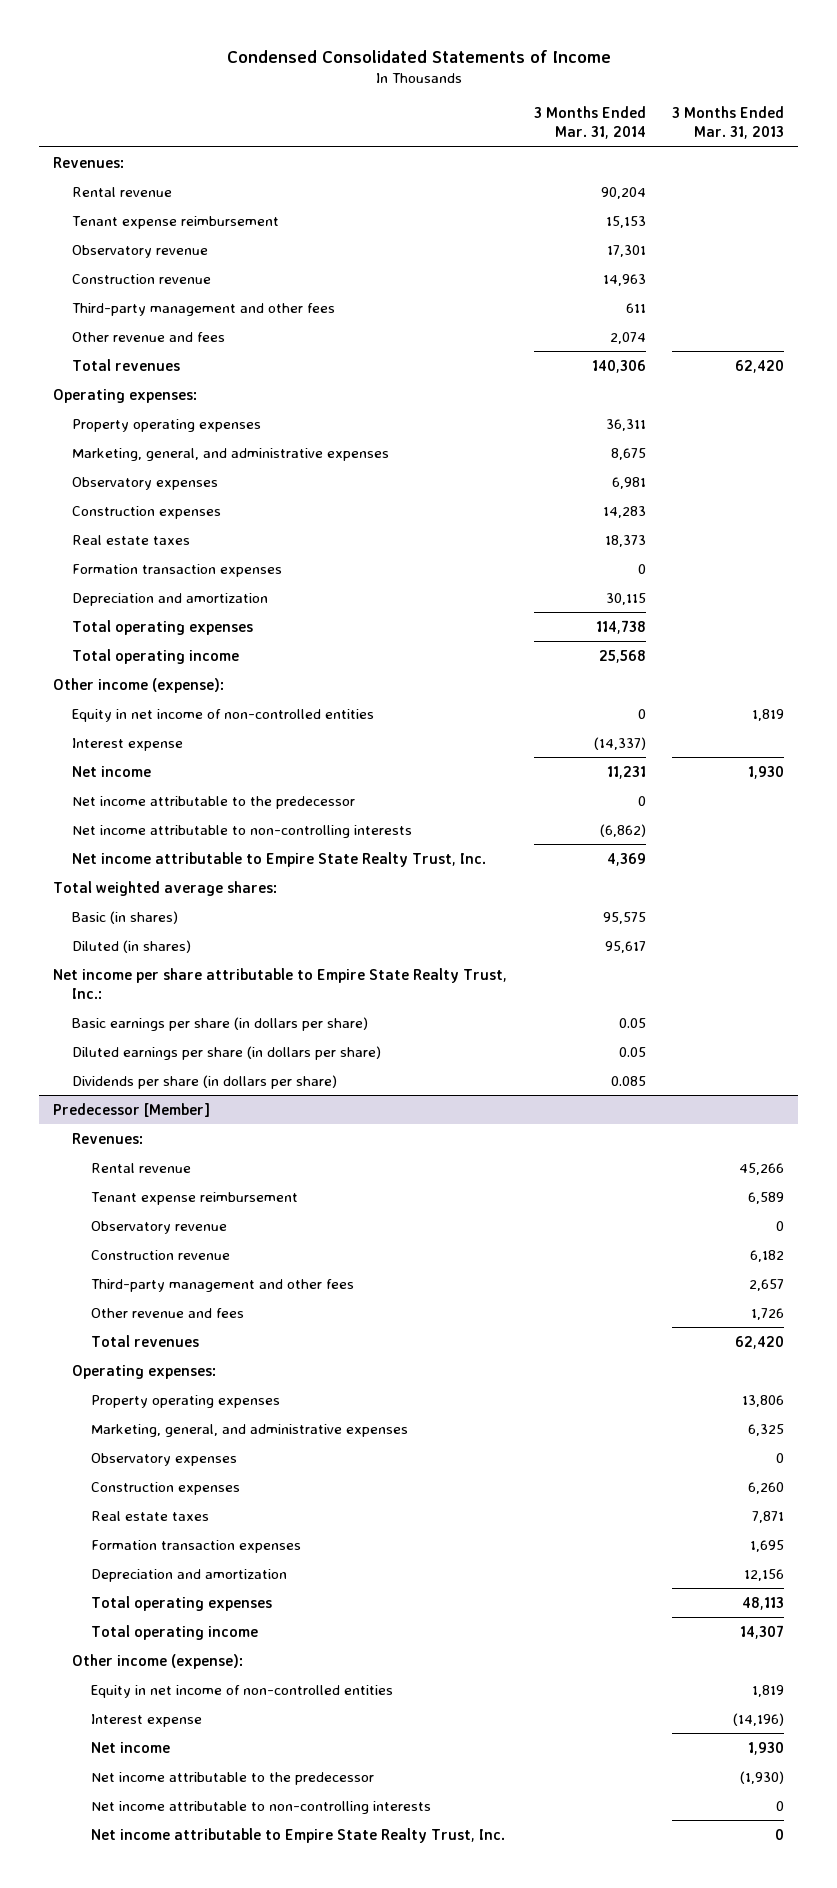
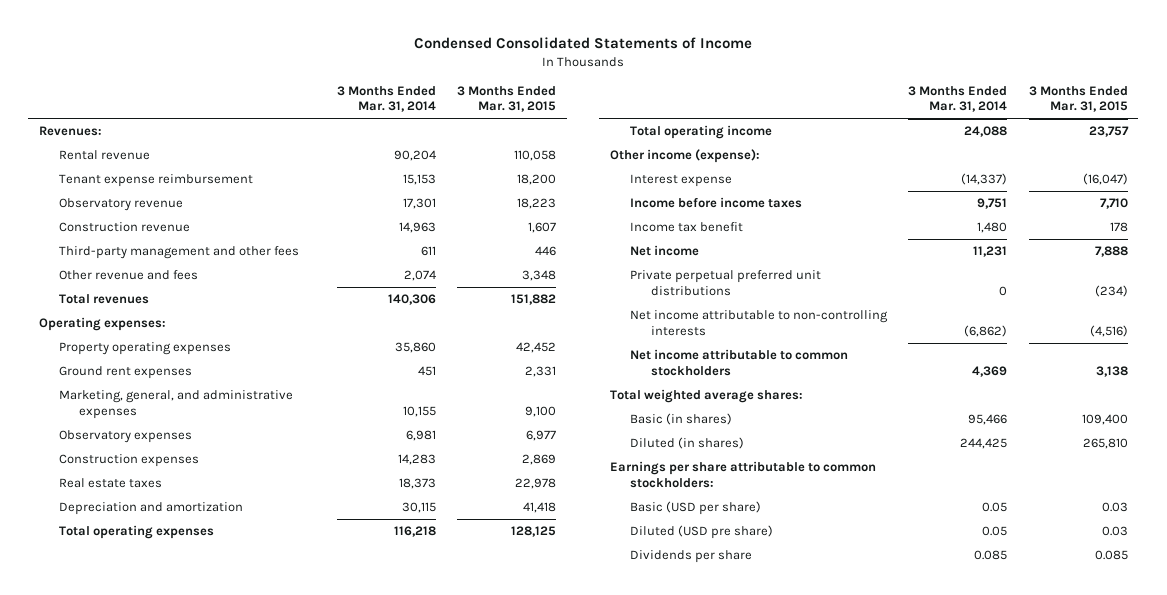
- | 3 Months Ended Mar. 31, 2014 | 3 Months Ended Mar. 31, 2013
+ | 3 Months Ended Mar. 31, 2014 | 3 Months Ended Mar. 31, 2015
- Property operating expenses | 36,311 |
- Marketing, general, and administrative expenses | 8,675 |
+ Property operating expenses | 35,860 | 42,452
+ Ground rent expenses | 451 | 2,331
+ Marketing, general, and administrative expenses | 10,155 | 9,100
- Formation transaction expenses | 0 |
- Total operating expenses | 114,738 |
- Total operating income | 25,568 |
+ Total operating expenses | 116,218 | 128,125
+ Total operating income | 24,088 | 23,757
- Equity in net income of non-controlled entities | 0 | 1,819
+ Income before income taxes | 9,751 | 7,710
+ Income tax benefit | 1,480 | 178
- Net income attributable to the predecessor | 0 |
+ Private perpetual preferred unit distributions | 0 | (234)
- Net income attributable to Empire State Realty Trust, Inc. | 4,369 |
+ Net income attributable to common stockholders | 4,369 | 3,138
- Basic (in shares) | 95,575 |
- Diluted (in shares) | 95,617 |
- Net income per share attributable to Empire State Realty Trust, Inc.:
- Basic earnings per share (in dollars per share) | 0.05 |
- Diluted earnings per share (in dollars per share) | 0.05 |
- Dividends per share (in dollars per share) | 0.085 |
- Predecessor [Member]
- Revenues:
- Rental revenue | | 45,266
- Tenant expense reimbursement | | 6,589
- Observatory revenue | | 0
- Construction revenue | | 6,182
- Third-party management and other fees | | 2,657
- Other revenue and fees | | 1,726
- Total revenues | | 62,420
- Operating expenses:
- Property operating expenses | | 13,806
- Marketing, general, and administrative expenses | | 6,325
- Observatory expenses | | 0
- Construction expenses | | 6,260
- Real estate taxes | | 7,871
- Formation transaction expenses | | 1,695
- Depreciation and amortization | | 12,156
- Total operating expenses | | 48,113
- Total operating income | | 14,307
- Other income (expense):
- Equity in net income of non-controlled entities | | 1,819
- Interest expense | | (14,196)
- Net income | | 1,930
- Net income attributable to the predecessor | | (1,930)
- Net income attributable to non-controlling interests | | 0
- Net income attributable to Empire State Realty Trust, Inc. | | 0
+ Basic (in shares) | 95,466 | 109,400
+ Diluted (in shares) | 244,425 | 265,810
+ Earnings per share attributable to common stockholders:
+ Basic (USD per share) | 0.05 | 0.03
+ Diluted (USD pre share) | 0.05 | 0.03
+ Dividends per share | 0.085 | 0.085

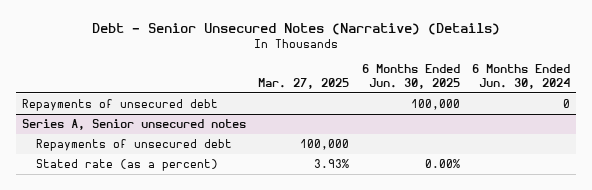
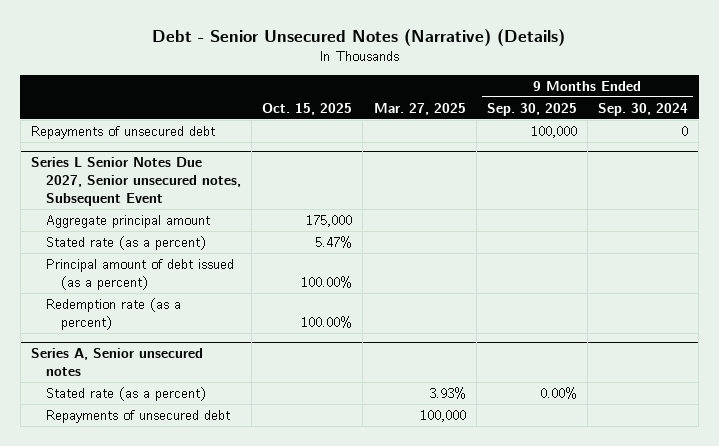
- | Mar. 27, 2025 | 6 Months Ended Jun. 30, 2025 | 6 Months Ended Jun. 30, 2024
+ | Oct. 15, 2025 | Mar. 27, 2025 | 9 Months Ended Sep. 30, 2025 | 9 Months Ended Sep. 30, 2024
+ Series L Senior Notes Due 2027, Senior unsecured notes, Subsequent Event
+ Aggregate principal amount | 175,000 | | |
+ Stated rate (as a percent) | 5.47% | | |
+ Principal amount of debt issued (as a percent) | 100.00% | | |
+ Redemption rate (as a percent) | 100.00% | | |
@ Series A, Senior unsecured notes
moved down: Repayments of unsecured debt | | 100,000 | |

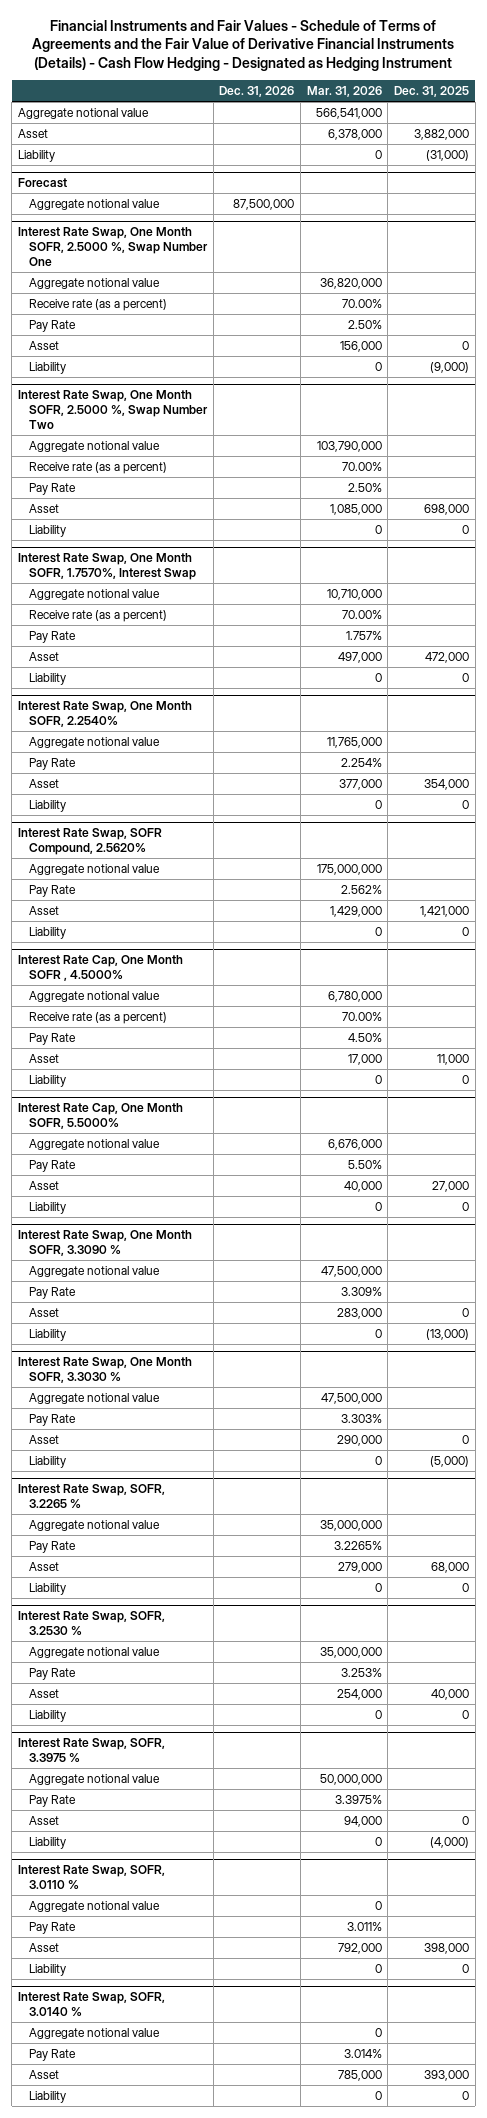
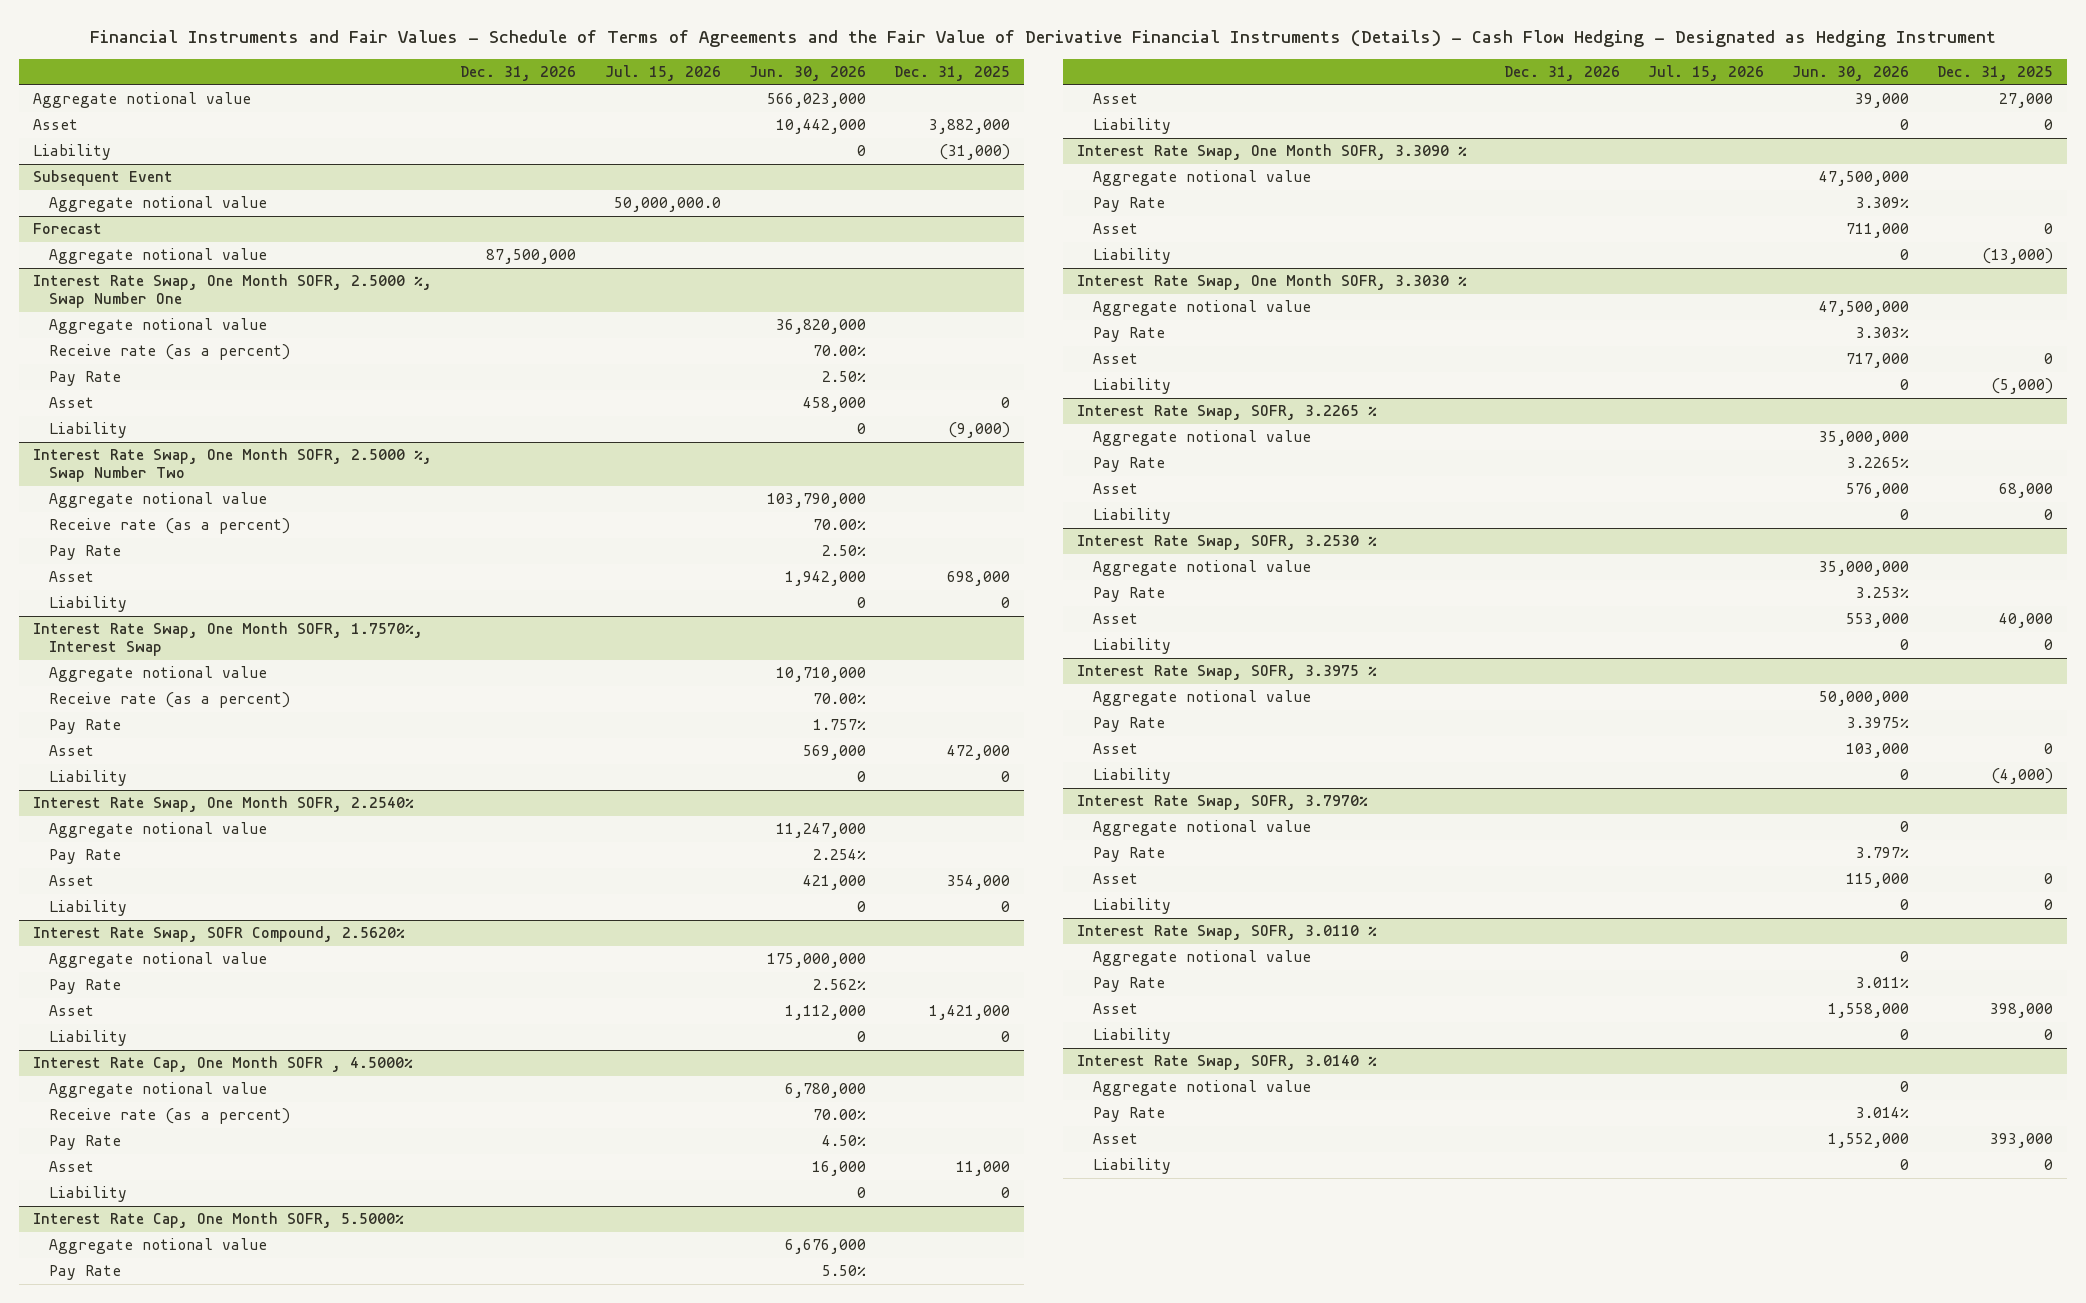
- | Dec. 31, 2026 | Mar. 31, 2026 | Dec. 31, 2025
+ | Dec. 31, 2026 | Jul. 15, 2026 | Jun. 30, 2026 | Dec. 31, 2025
+ Subsequent Event
+ Aggregate notional value | | 50,000,000.0 | |
+ Interest Rate Swap, SOFR, 3.7970%
+ Aggregate notional value | | | 0 |
+ Pay Rate | | | 3.797% |
+ Asset | | | 115,000 | 0
+ Liability | | | 0 | 0

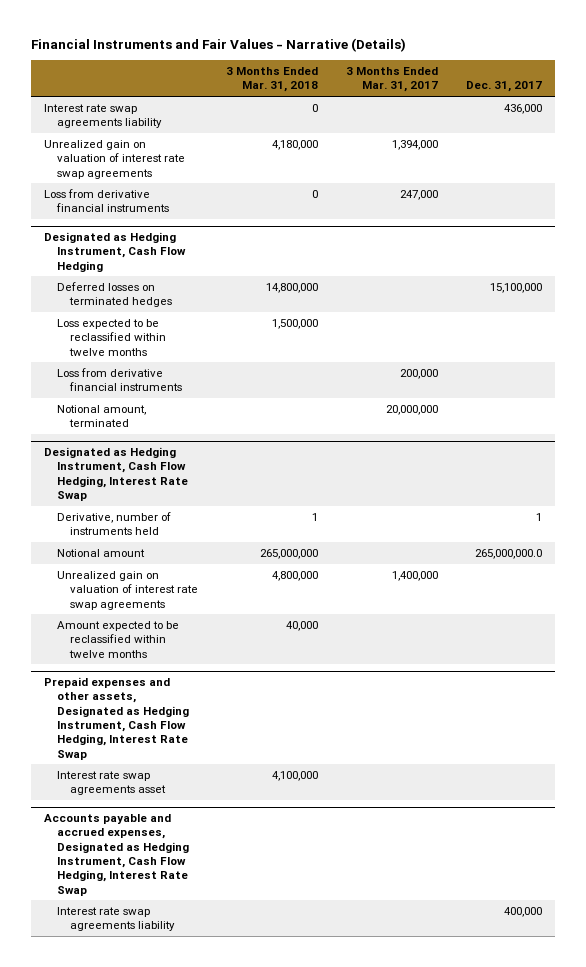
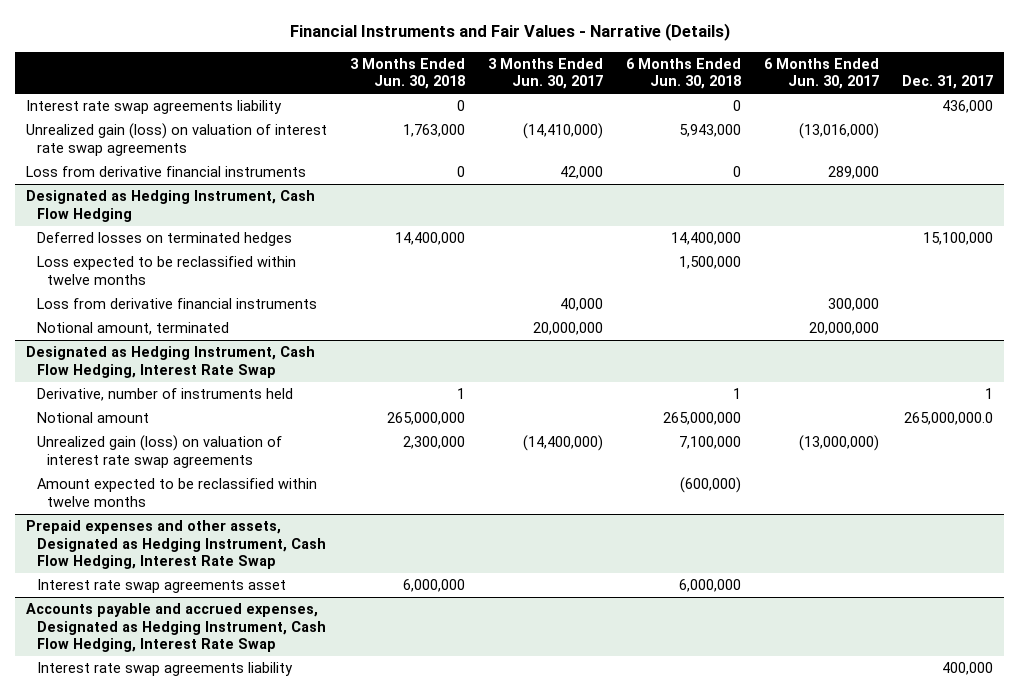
- | 3 Months Ended Mar. 31, 2018 | 3 Months Ended Mar. 31, 2017 | Dec. 31, 2017
+ | 3 Months Ended Jun. 30, 2018 | 3 Months Ended Jun. 30, 2017 | 6 Months Ended Jun. 30, 2018 | 6 Months Ended Jun. 30, 2017 | Dec. 31, 2017
- Unrealized gain on valuation of interest rate swap agreements | 4,180,000 | 1,394,000 |
+ Unrealized gain (loss) on valuation of interest rate swap agreements | 1,763,000 | (14,410,000) | 5,943,000 | (13,016,000) |
@ Designated as Hedging Instrument, Cash Flow Hedging, Interest Rate Swap
- Unrealized gain on valuation of interest rate swap agreements | 4,800,000 | 1,400,000 |
+ Unrealized gain (loss) on valuation of interest rate swap agreements | 2,300,000 | (14,400,000) | 7,100,000 | (13,000,000) |

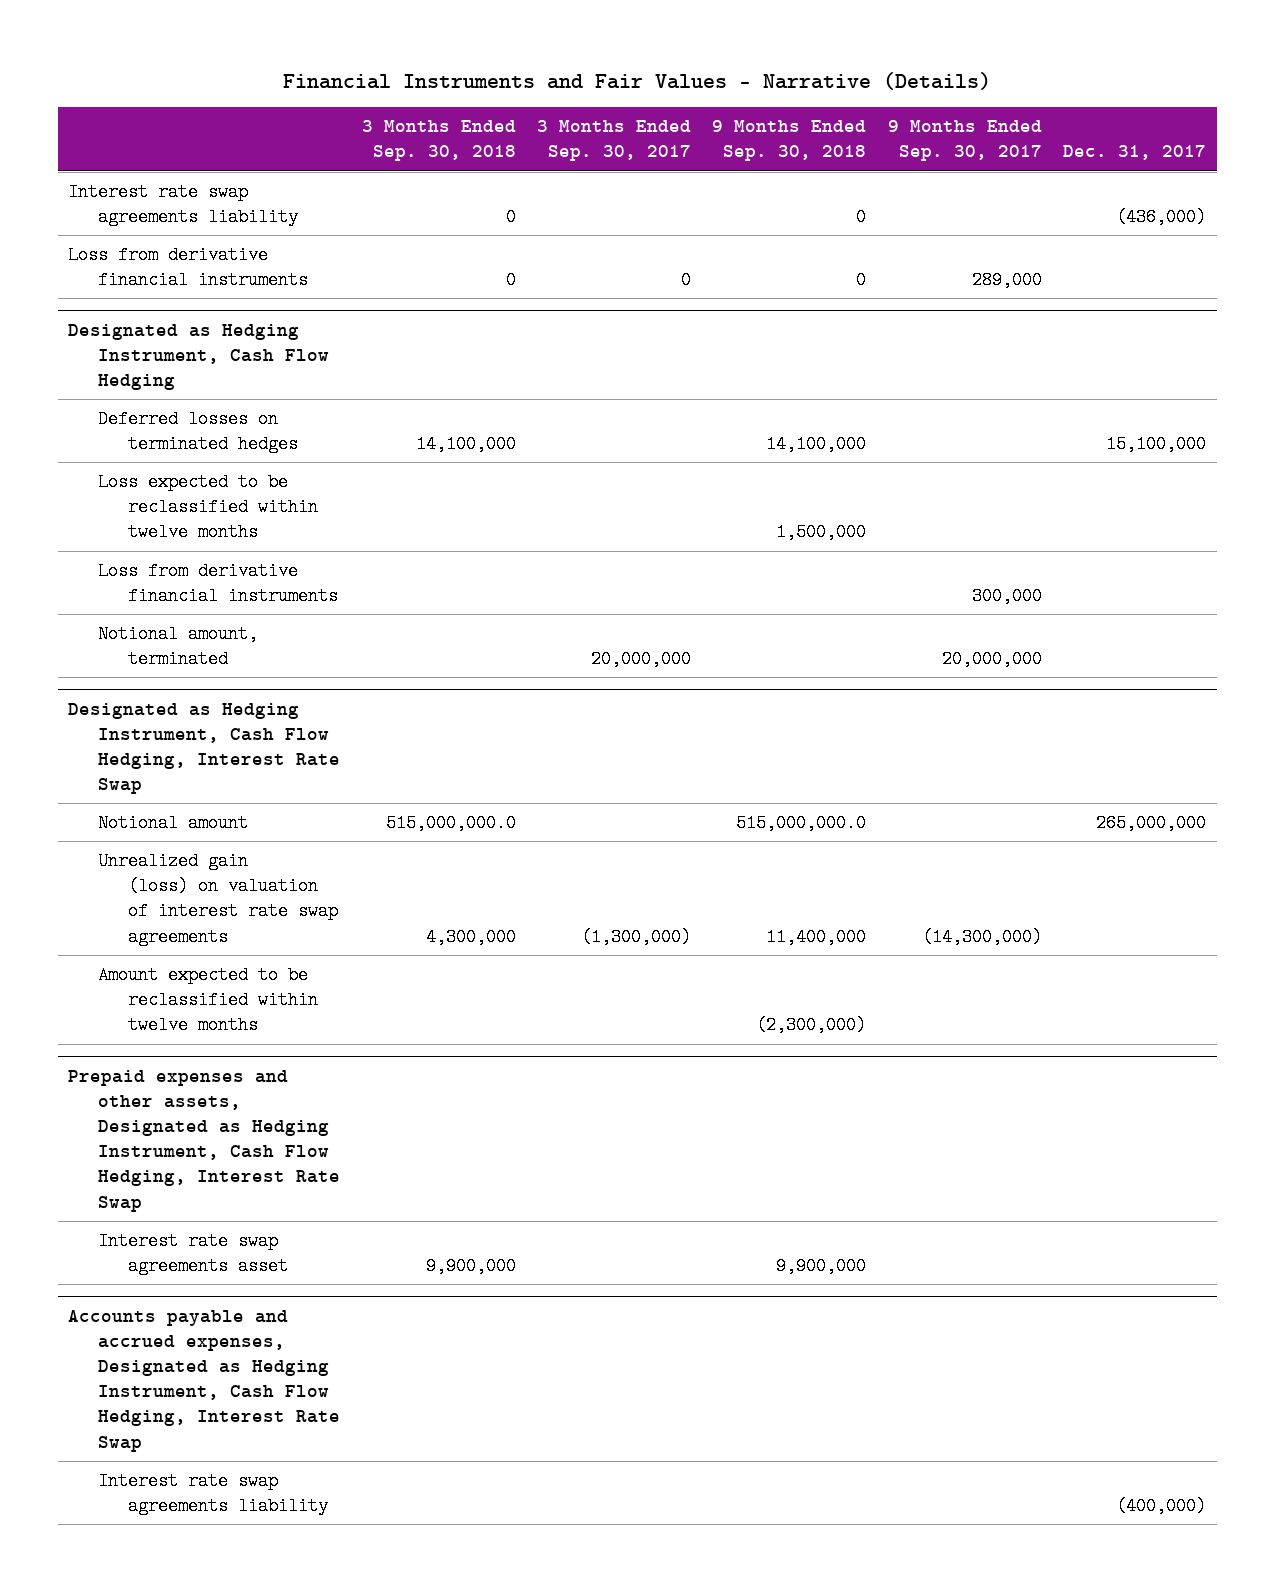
- | 3 Months Ended Jun. 30, 2018 | 3 Months Ended Jun. 30, 2017 | 6 Months Ended Jun. 30, 2018 | 6 Months Ended Jun. 30, 2017 | Dec. 31, 2017
+ | 3 Months Ended Sep. 30, 2018 | 3 Months Ended Sep. 30, 2017 | 9 Months Ended Sep. 30, 2018 | 9 Months Ended Sep. 30, 2017 | Dec. 31, 2017
- Interest rate swap agreements liability | 0 | | 0 | | 436,000
- Unrealized gain (loss) on valuation of interest rate swap agreements | 1,763,000 | (14,410,000) | 5,943,000 | (13,016,000) |
+ Interest rate swap agreements liability | 0 | | 0 | | (436,000)
@ Designated as Hedging Instrument, Cash Flow Hedging, Interest Rate Swap
- Derivative, number of instruments held | 1 | | 1 | | 1
- Notional amount | 265,000,000 | | 265,000,000 | | 265,000,000.0
+ Notional amount | 515,000,000.0 | | 515,000,000.0 | | 265,000,000
@ Accounts payable and accrued expenses, Designated as Hedging Instrument, Cash Flow Hedging, Interest Rate Swap
- Interest rate swap agreements liability | | | | | 400,000
+ Interest rate swap agreements liability | | | | | (400,000)

